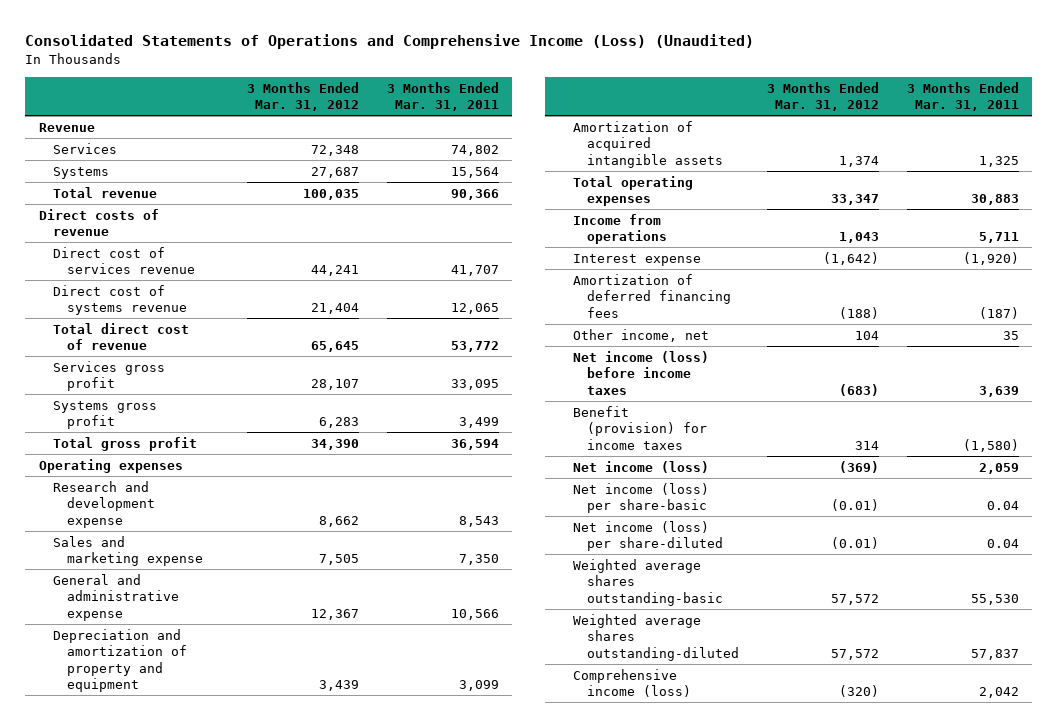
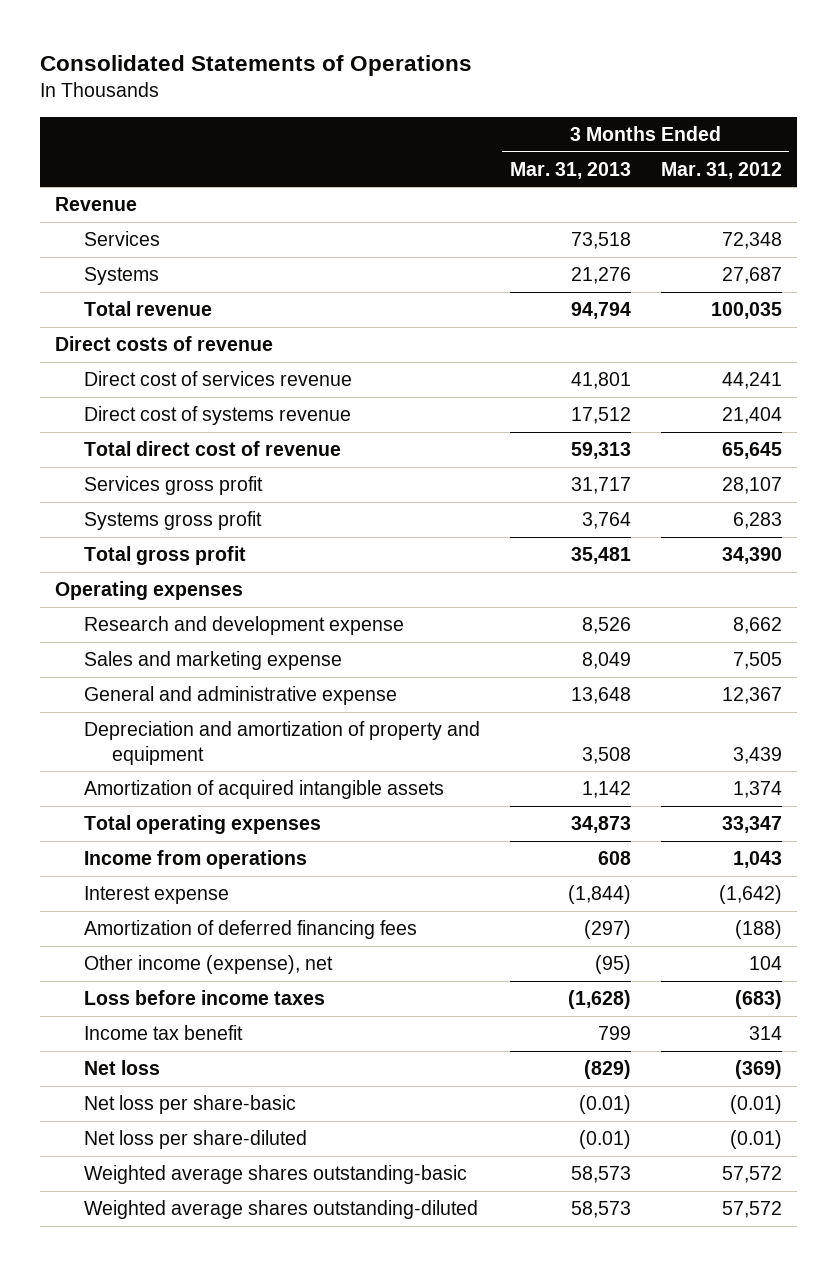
- Consolidated Statements of Operations and Comprehensive Income (Loss) (Unaudited)
+ Consolidated Statements of Operations
- | 3 Months Ended Mar. 31, 2012 | 3 Months Ended Mar. 31, 2011
+ | 3 Months Ended Mar. 31, 2013 | 3 Months Ended Mar. 31, 2012
- Other income, net | 104 | 35
- Net income (loss) before income taxes | (683) | 3,639
- Benefit (provision) for income taxes | 314 | (1,580)
- Net income (loss) | (369) | 2,059
- Net income (loss) per share-basic | (0.01) | 0.04
- Net income (loss) per share-diluted | (0.01) | 0.04
+ Other income (expense), net | (95) | 104
+ Loss before income taxes | (1,628) | (683)
+ Income tax benefit | 799 | 314
+ Net loss | (829) | (369)
+ Net loss per share-basic | (0.01) | (0.01)
+ Net loss per share-diluted | (0.01) | (0.01)
- Comprehensive income (loss) | (320) | 2,042

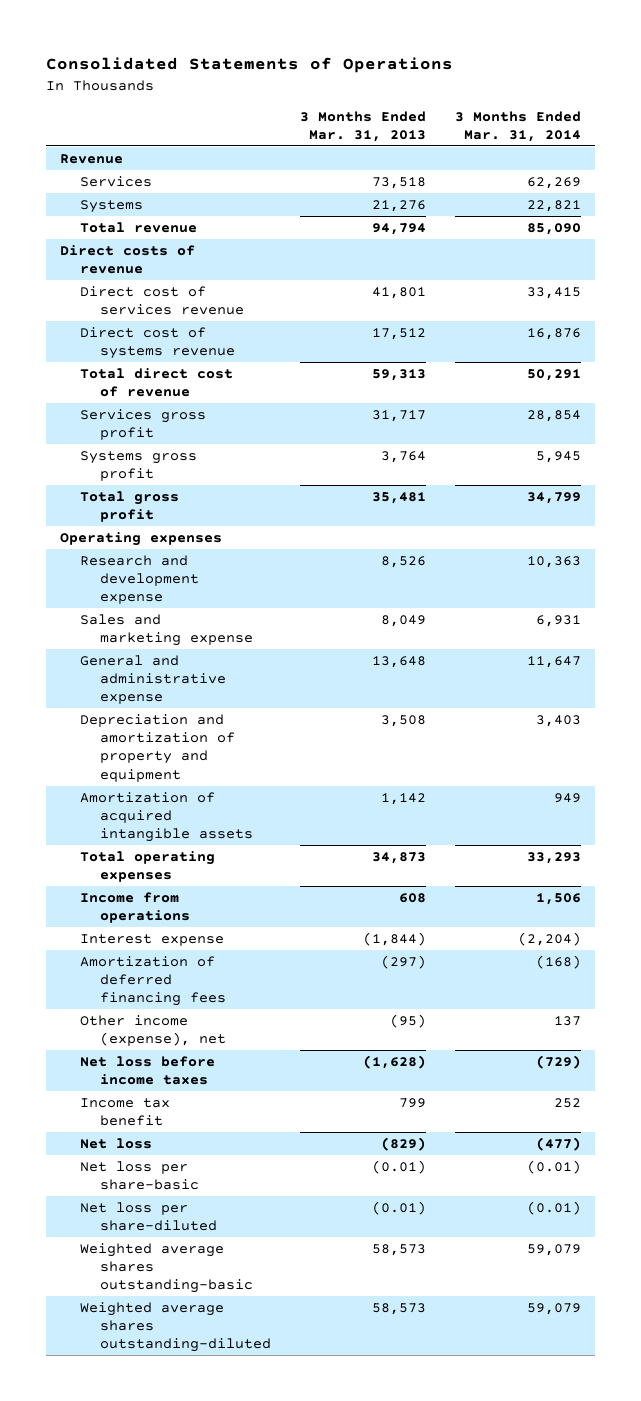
- | 3 Months Ended Mar. 31, 2013 | 3 Months Ended Mar. 31, 2012
+ | 3 Months Ended Mar. 31, 2013 | 3 Months Ended Mar. 31, 2014
- Loss before income taxes | (1,628) | (683)
+ Net loss before income taxes | (1,628) | (729)

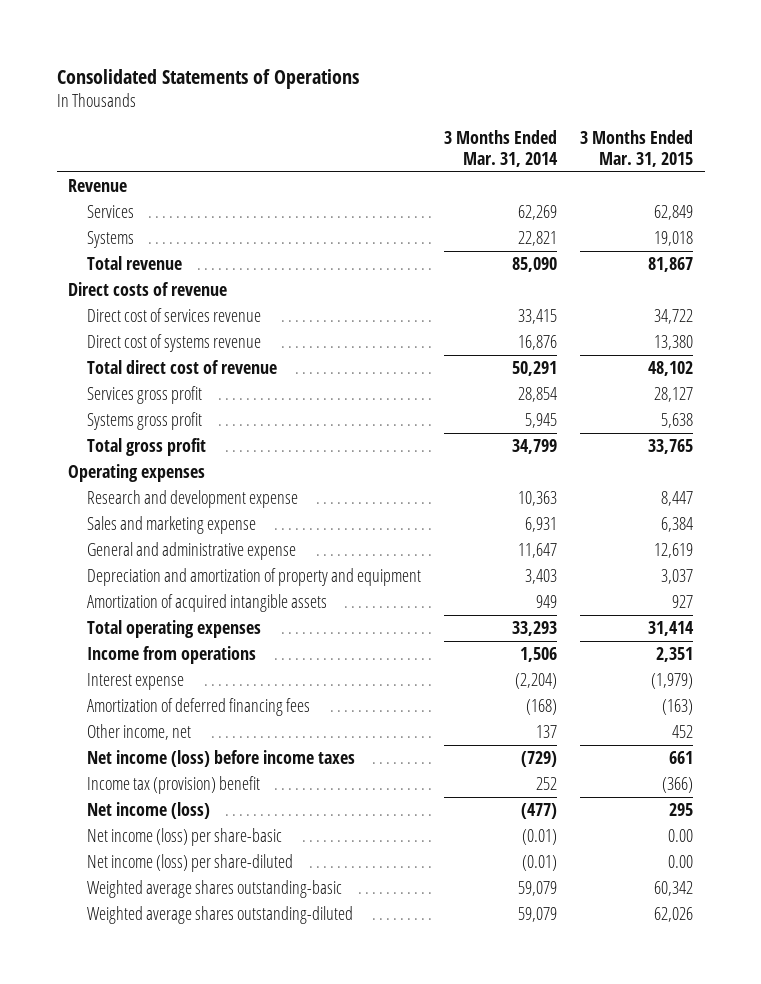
- | 3 Months Ended Mar. 31, 2013 | 3 Months Ended Mar. 31, 2014
+ | 3 Months Ended Mar. 31, 2014 | 3 Months Ended Mar. 31, 2015
- Other income (expense), net | (95) | 137
- Net loss before income taxes | (1,628) | (729)
- Income tax benefit | 799 | 252
- Net loss | (829) | (477)
- Net loss per share-basic | (0.01) | (0.01)
- Net loss per share-diluted | (0.01) | (0.01)
+ Other income, net | 137 | 452
+ Net income (loss) before income taxes | (729) | 661
+ Income tax (provision) benefit | 252 | (366)
+ Net income (loss) | (477) | 295
+ Net income (loss) per share-basic | (0.01) | 0.00
+ Net income (loss) per share-diluted | (0.01) | 0.00

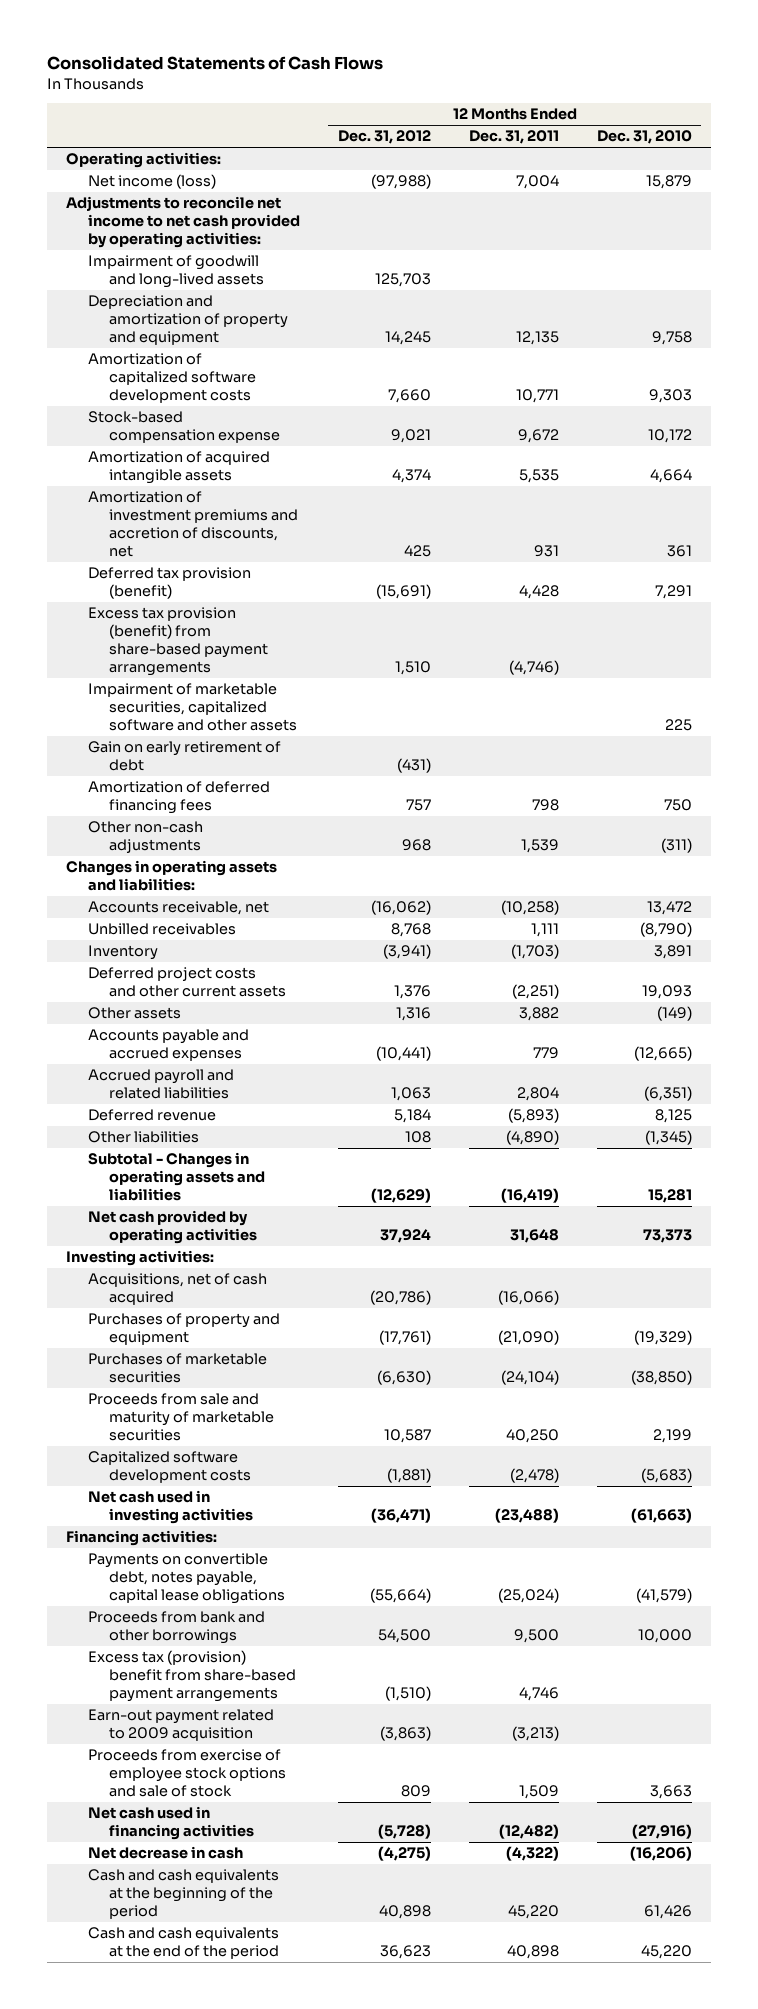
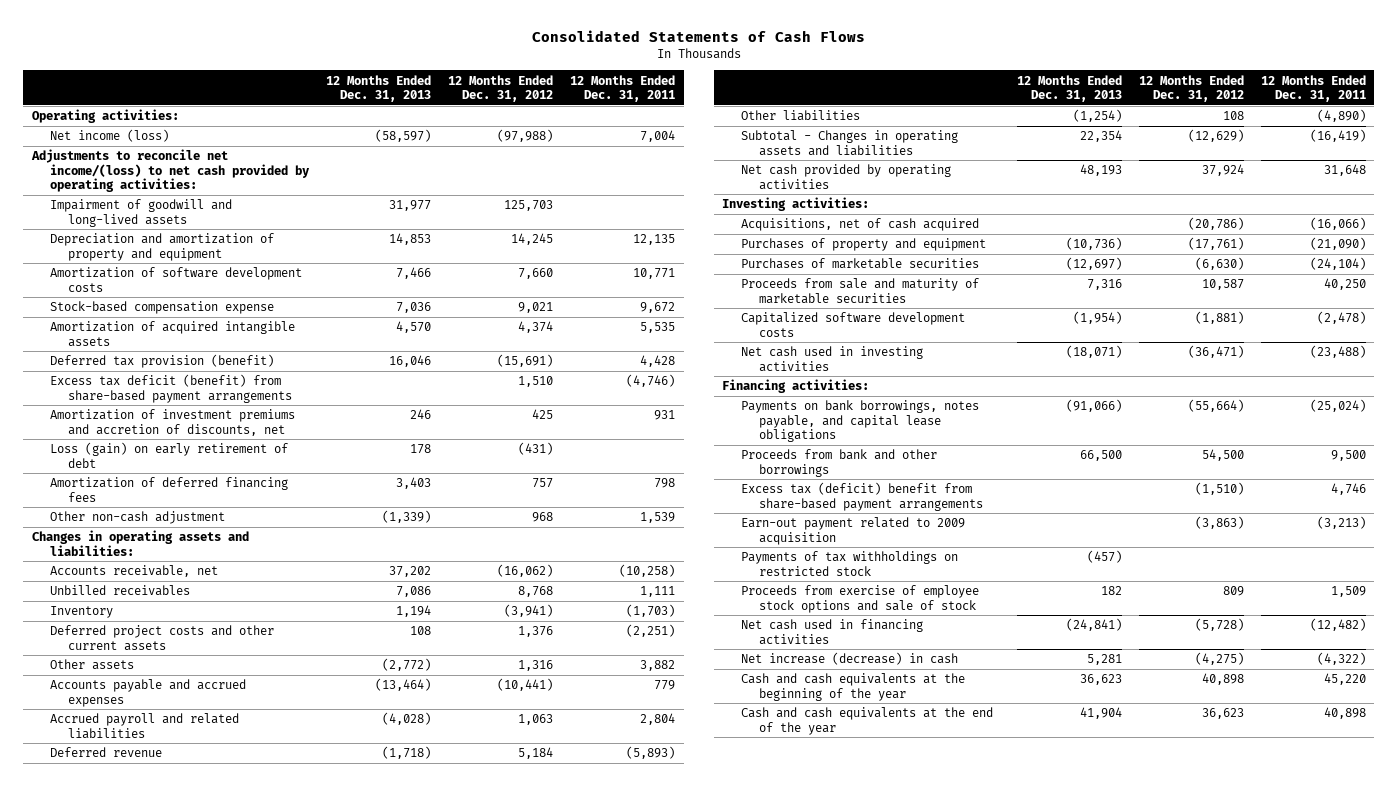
- | 12 Months Ended Dec. 31, 2012 | 12 Months Ended Dec. 31, 2011 | 12 Months Ended Dec. 31, 2010
+ | 12 Months Ended Dec. 31, 2013 | 12 Months Ended Dec. 31, 2012 | 12 Months Ended Dec. 31, 2011
- Adjustments to reconcile net income to net cash provided by operating activities:
+ Adjustments to reconcile net income/(loss) to net cash provided by operating activities:
- Amortization of capitalized software development costs | 7,660 | 10,771 | 9,303
+ Amortization of software development costs | 7,466 | 7,660 | 10,771
- Excess tax provision (benefit) from share-based payment arrangements | 1,510 | (4,746) |
- Impairment of marketable securities, capitalized software and other assets | | | 225
- Gain on early retirement of debt | (431) | |
+ Excess tax deficit (benefit) from share-based payment arrangements | | 1,510 | (4,746)
moved down: Amortization of investment premiums and accretion of discounts, net | 246 | 425 | 931
+ Loss (gain) on early retirement of debt | 178 | (431) |
- Other non-cash adjustments | 968 | 1,539 | (311)
+ Other non-cash adjustment | (1,339) | 968 | 1,539
- Payments on convertible debt, notes payable, capital lease obligations | (55,664) | (25,024) | (41,579)
+ Payments on bank borrowings, notes payable, and capital lease obligations | (91,066) | (55,664) | (25,024)
- Excess tax (provision) benefit from share-based payment arrangements | (1,510) | 4,746 |
+ Excess tax (deficit) benefit from share-based payment arrangements | | (1,510) | 4,746
+ Payments of tax withholdings on restricted stock | (457) | |
- Net decrease in cash | (4,275) | (4,322) | (16,206)
- Cash and cash equivalents at the beginning of the period | 40,898 | 45,220 | 61,426
- Cash and cash equivalents at the end of the period | 36,623 | 40,898 | 45,220
+ Net increase (decrease) in cash | 5,281 | (4,275) | (4,322)
+ Cash and cash equivalents at the beginning of the year | 36,623 | 40,898 | 45,220
+ Cash and cash equivalents at the end of the year | 41,904 | 36,623 | 40,898

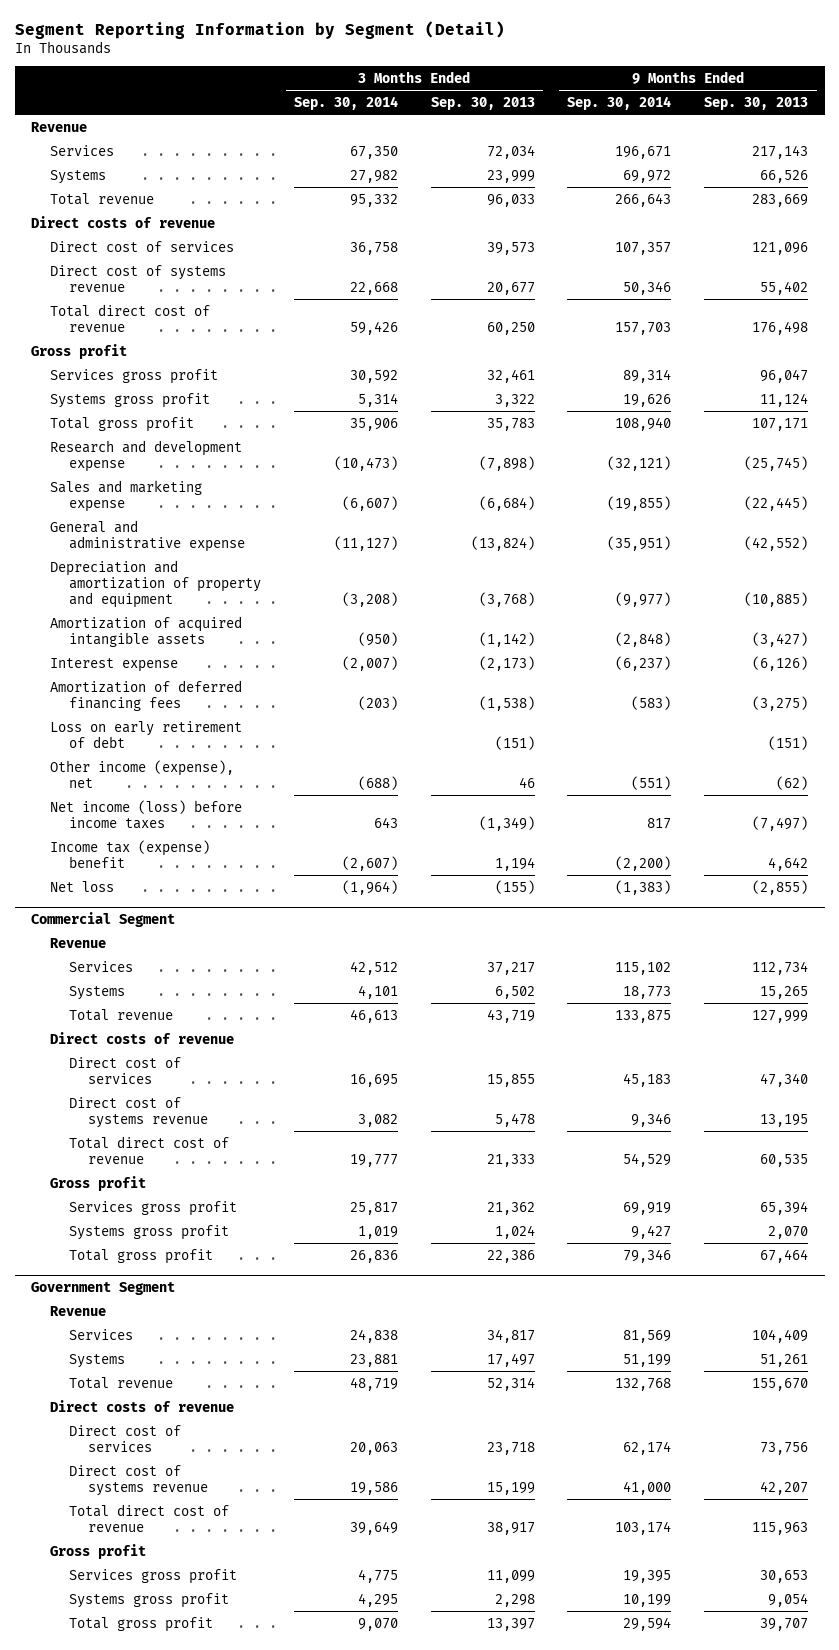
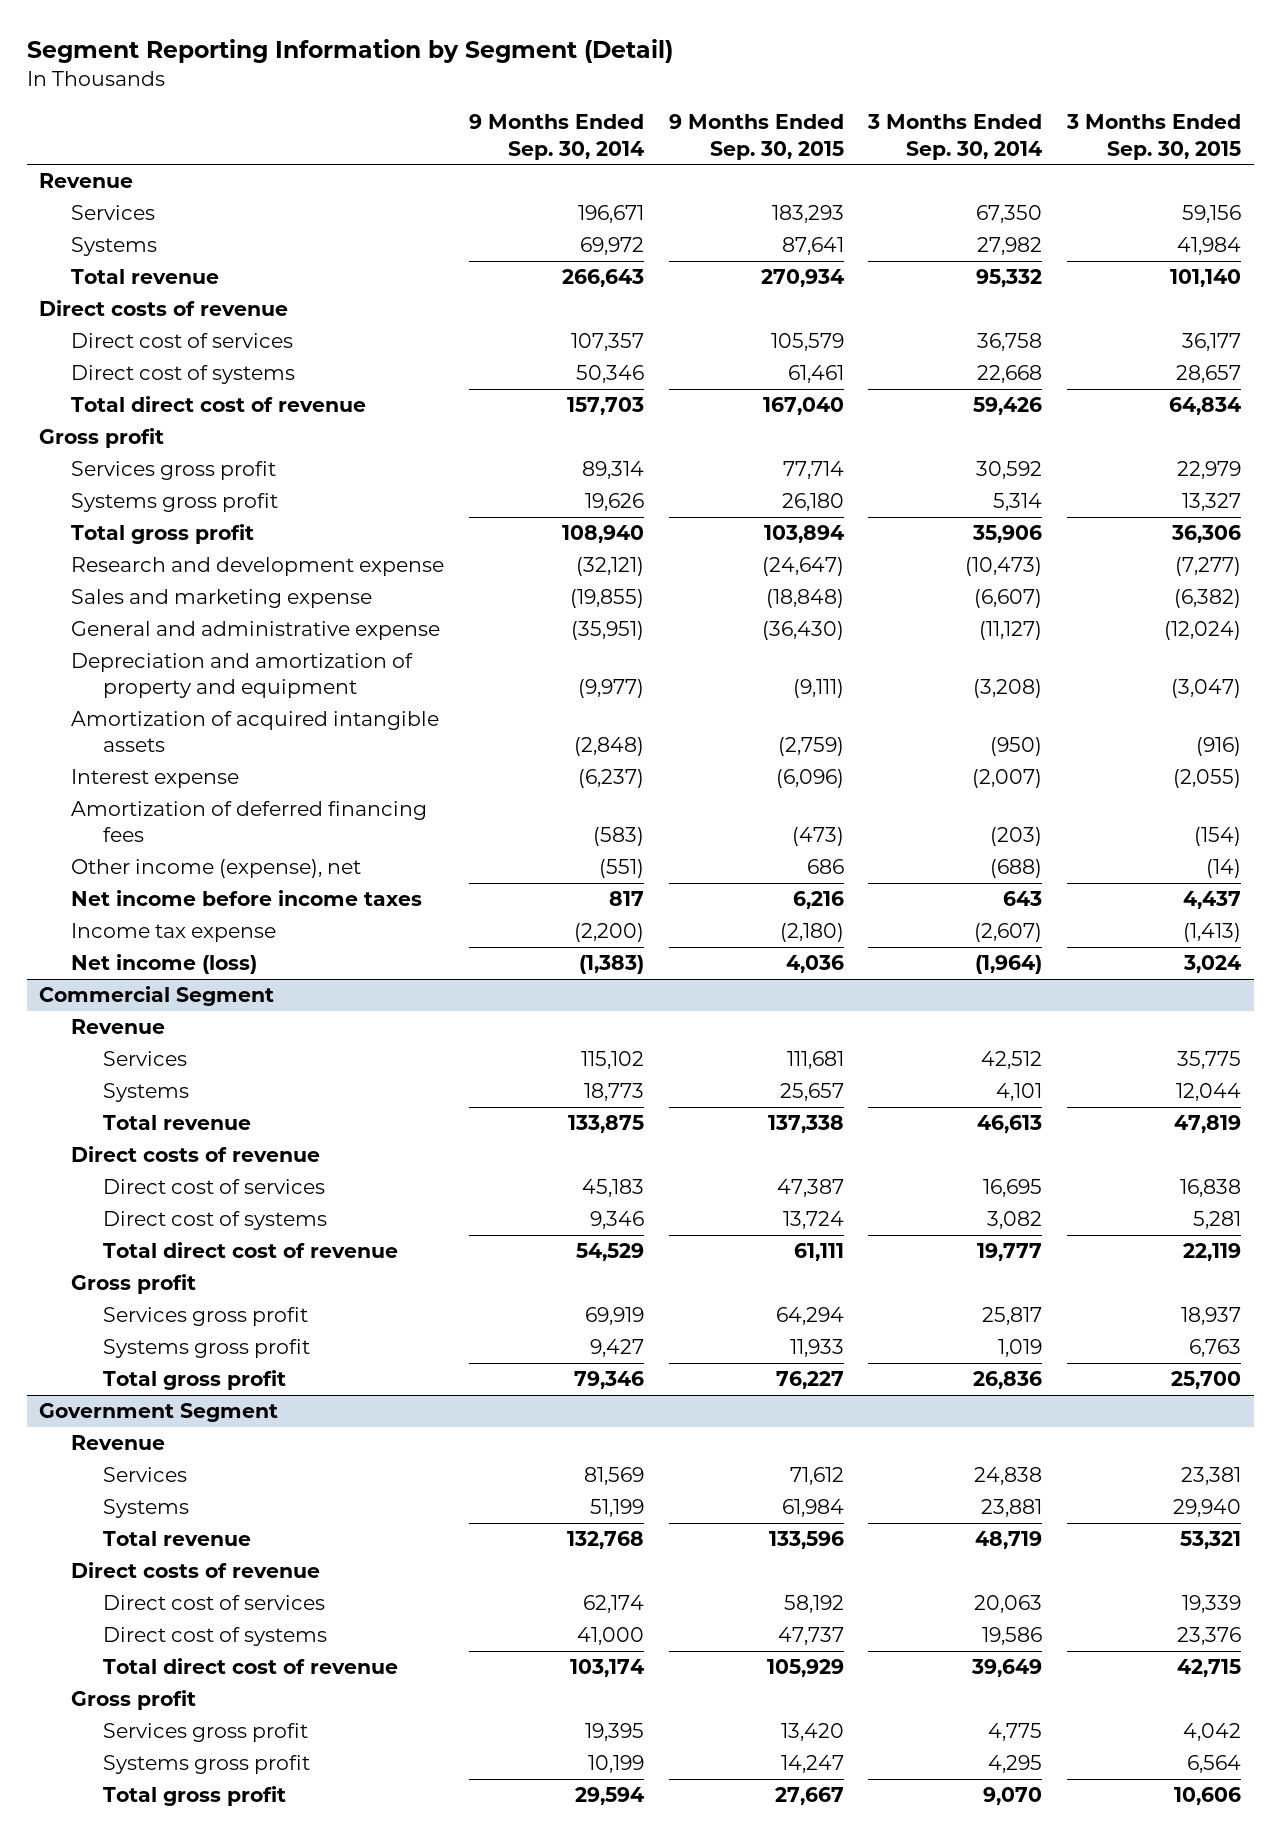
- | 3 Months Ended Sep. 30, 2014 | 3 Months Ended Sep. 30, 2013 | 9 Months Ended Sep. 30, 2014 | 9 Months Ended Sep. 30, 2013
+ | 9 Months Ended Sep. 30, 2014 | 9 Months Ended Sep. 30, 2015 | 3 Months Ended Sep. 30, 2014 | 3 Months Ended Sep. 30, 2015
- Direct cost of systems revenue | 22,668 | 20,677 | 50,346 | 55,402
+ Direct cost of systems | 50,346 | 61,461 | 22,668 | 28,657
- Loss on early retirement of debt | | (151) | | (151)
- Net income (loss) before income taxes | 643 | (1,349) | 817 | (7,497)
- Income tax (expense) benefit | (2,607) | 1,194 | (2,200) | 4,642
- Net loss | (1,964) | (155) | (1,383) | (2,855)
+ Net income before income taxes | 817 | 6,216 | 643 | 4,437
+ Income tax expense | (2,200) | (2,180) | (2,607) | (1,413)
+ Net income (loss) | (1,383) | 4,036 | (1,964) | 3,024
@ Commercial Segment
- Direct cost of systems revenue | 3,082 | 5,478 | 9,346 | 13,195
+ Direct cost of systems | 9,346 | 13,724 | 3,082 | 5,281
@ Government Segment
- Direct cost of systems revenue | 19,586 | 15,199 | 41,000 | 42,207
+ Direct cost of systems | 41,000 | 47,737 | 19,586 | 23,376

